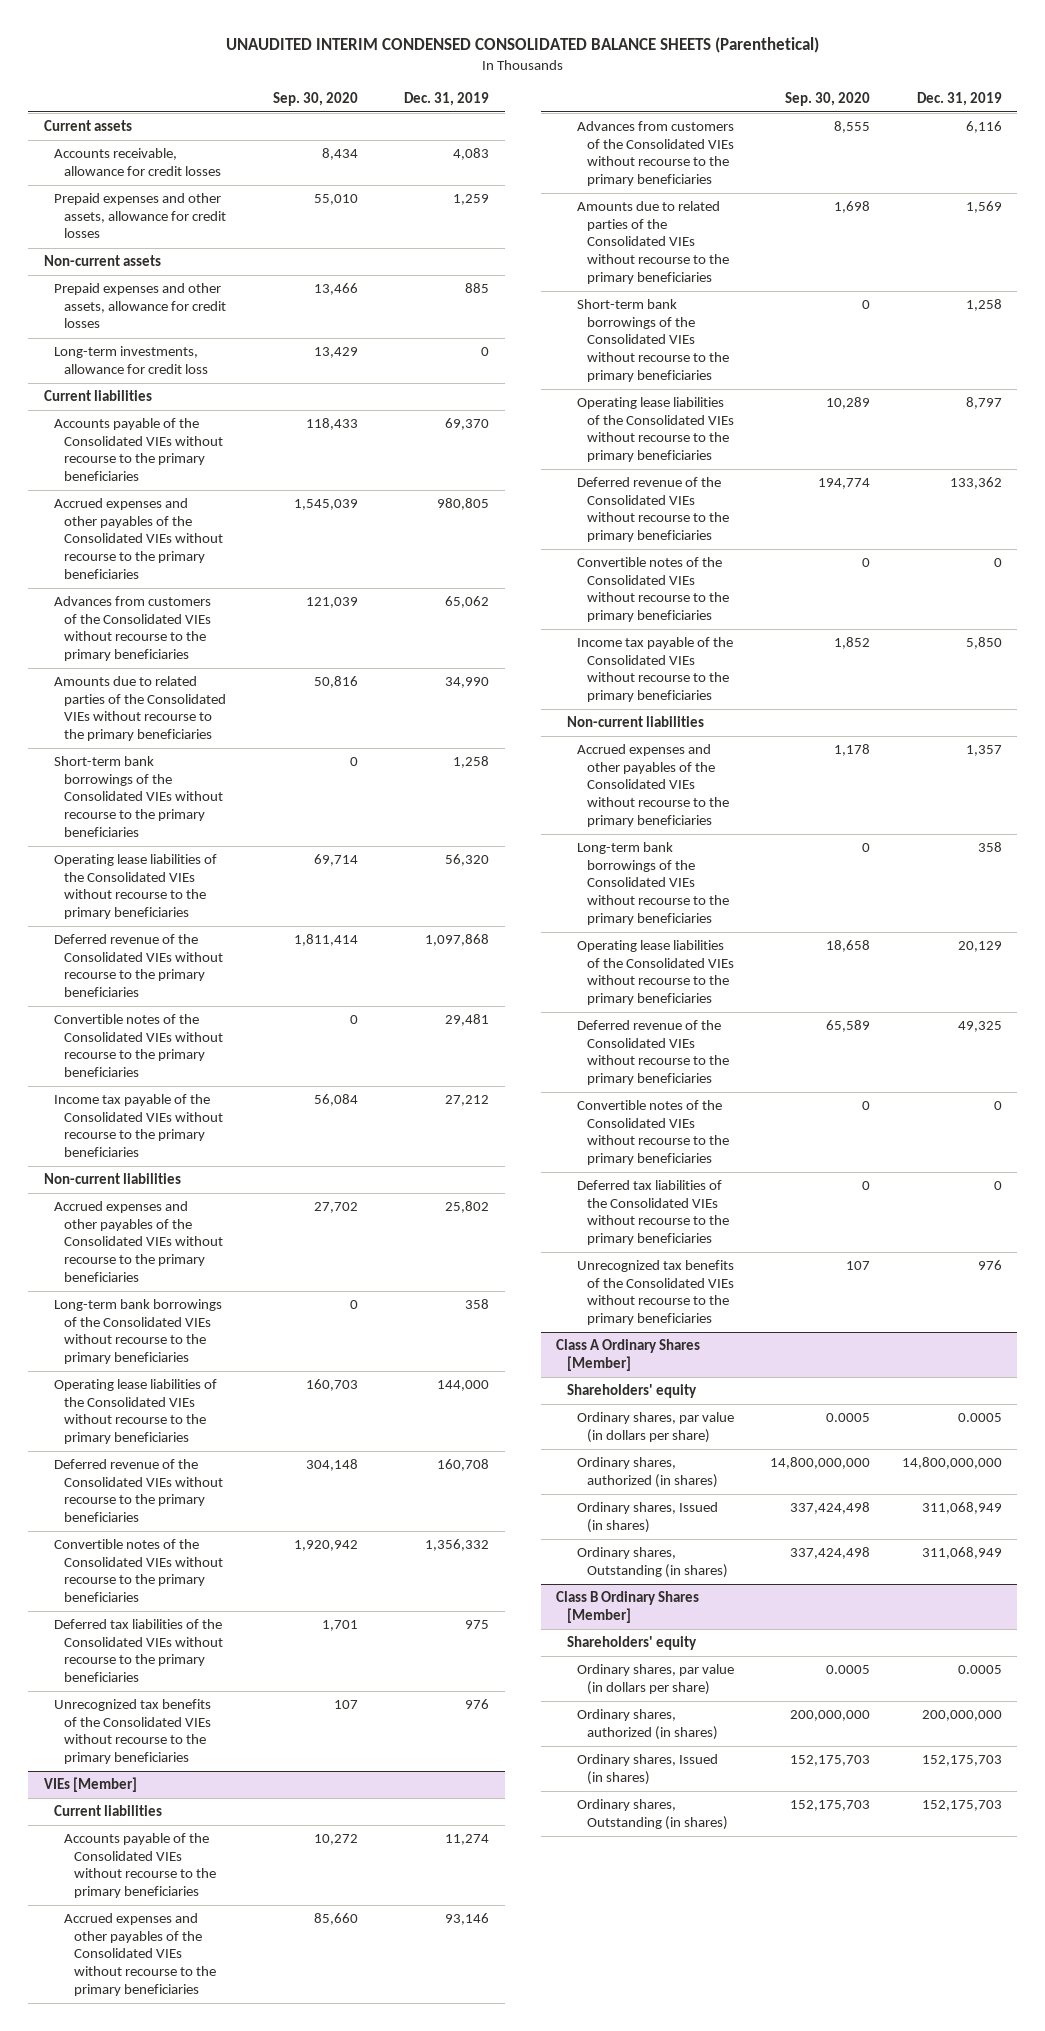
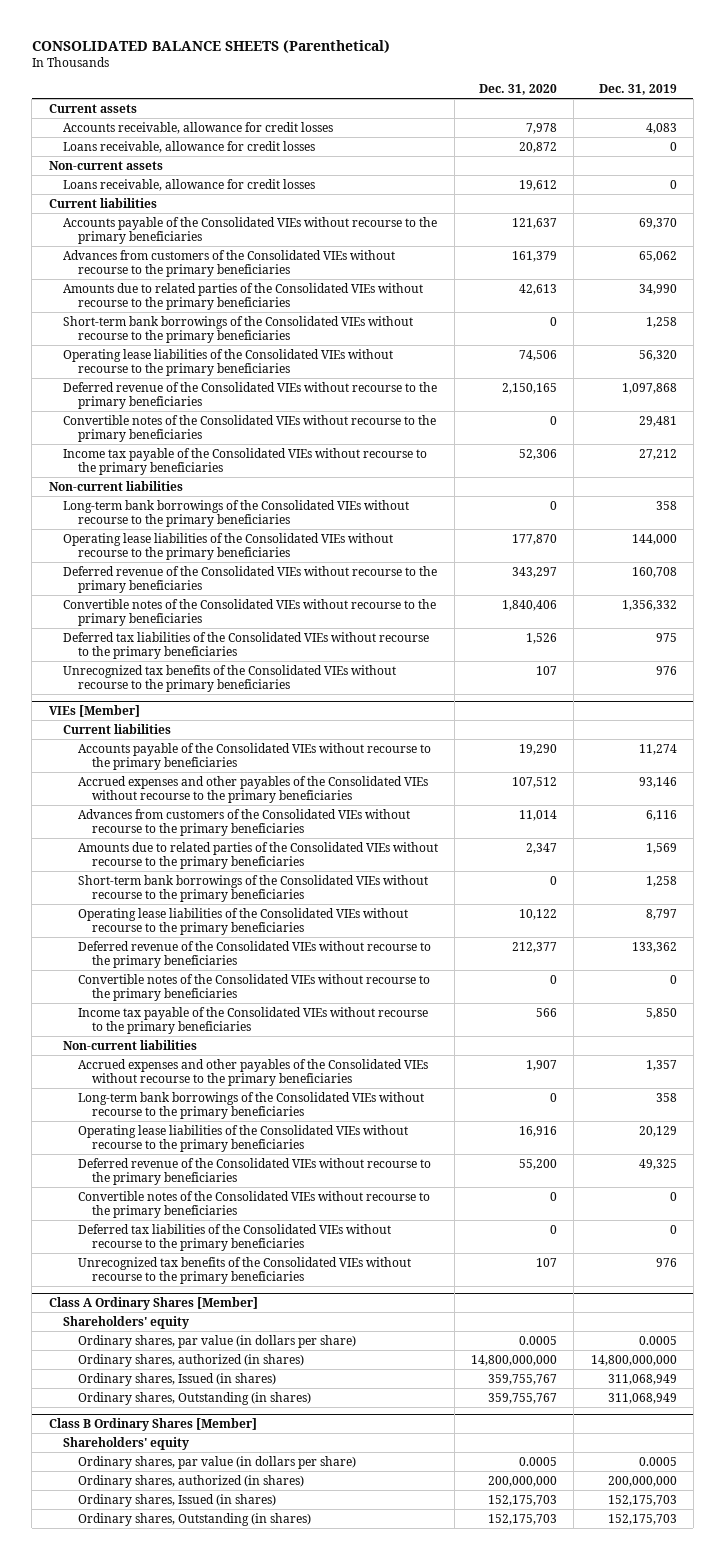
- UNAUDITED INTERIM CONDENSED CONSOLIDATED BALANCE SHEETS (Parenthetical)
+ CONSOLIDATED BALANCE SHEETS (Parenthetical)
- | Sep. 30, 2020 | Dec. 31, 2019
+ | Dec. 31, 2020 | Dec. 31, 2019
- Prepaid expenses and other assets, allowance for credit losses | 55,010 | 1,259
+ Loans receivable, allowance for credit losses | 20,872 | 0
- Prepaid expenses and other assets, allowance for credit losses | 13,466 | 885
- Long-term investments, allowance for credit loss | 13,429 | 0
+ Loans receivable, allowance for credit losses | 19,612 | 0
- Accrued expenses and other payables of the Consolidated VIEs without recourse to the primary beneficiaries | 1,545,039 | 980,805
- Accrued expenses and other payables of the Consolidated VIEs without recourse to the primary beneficiaries | 27,702 | 25,802

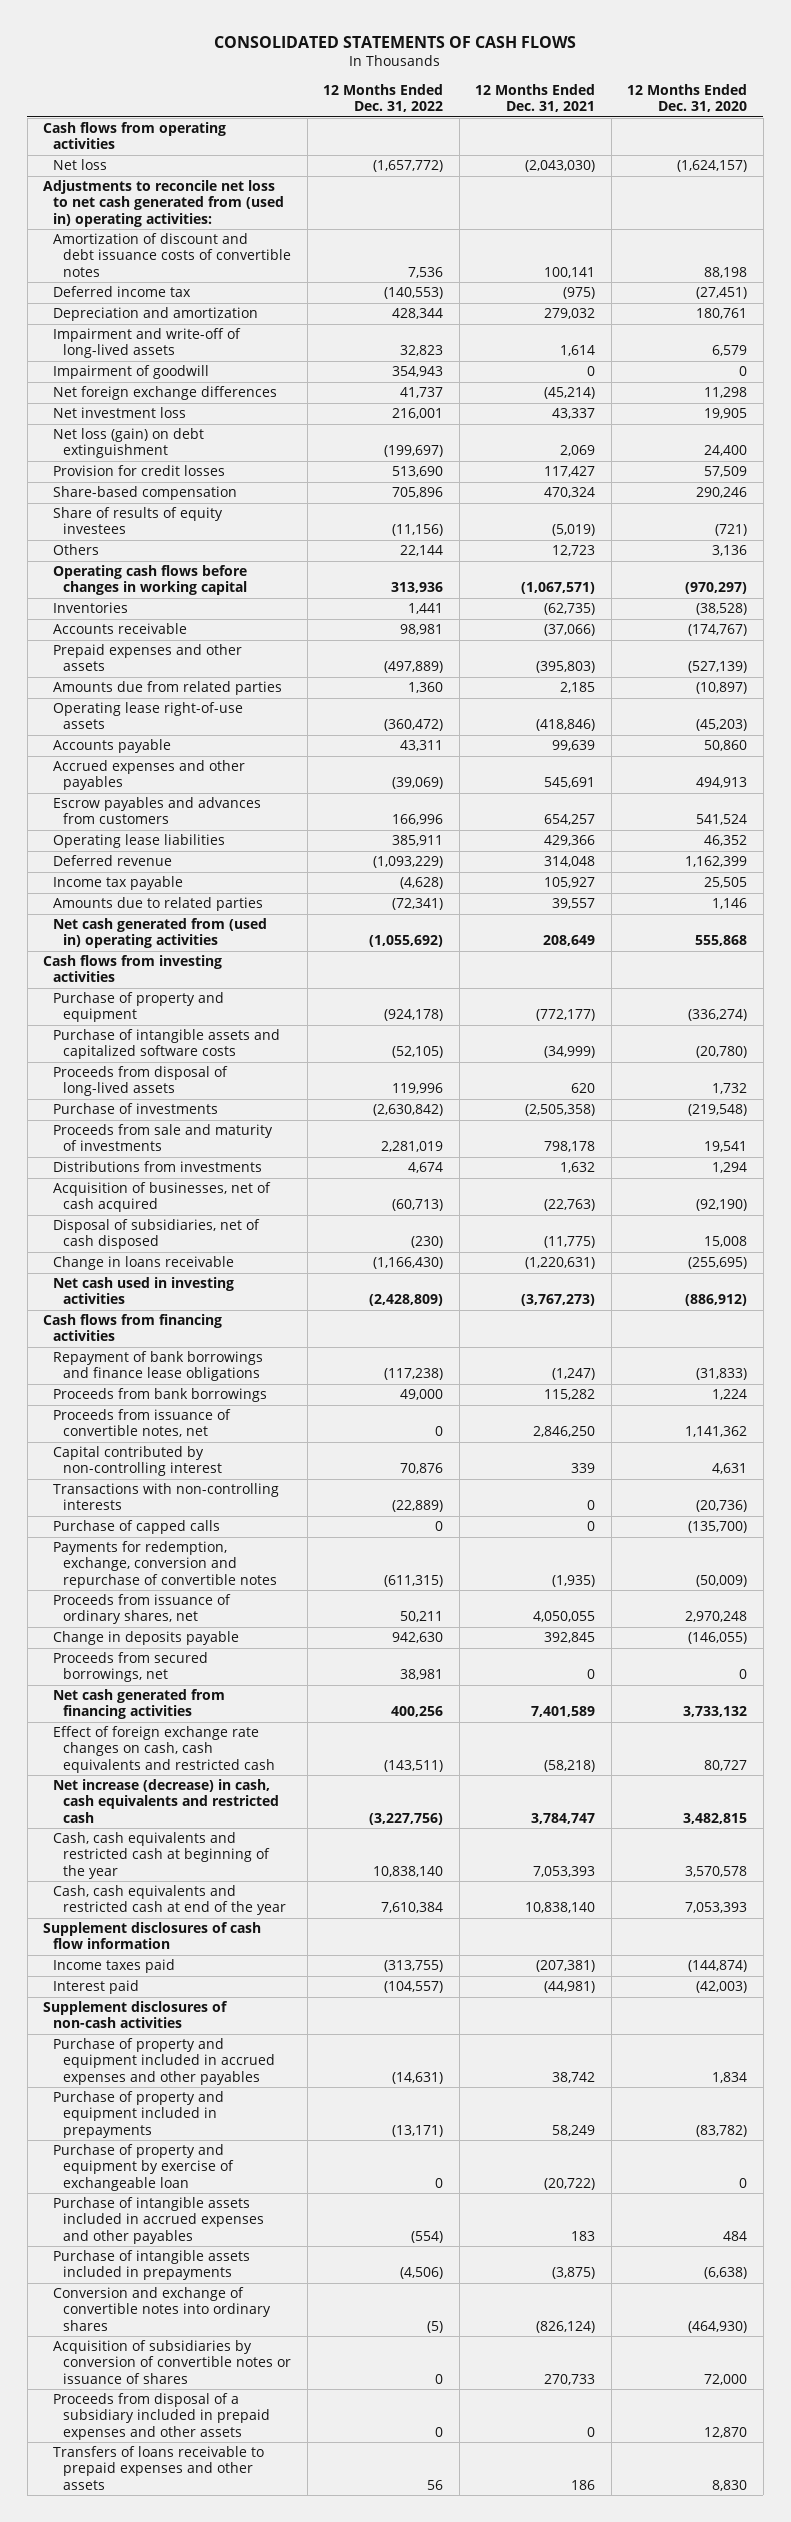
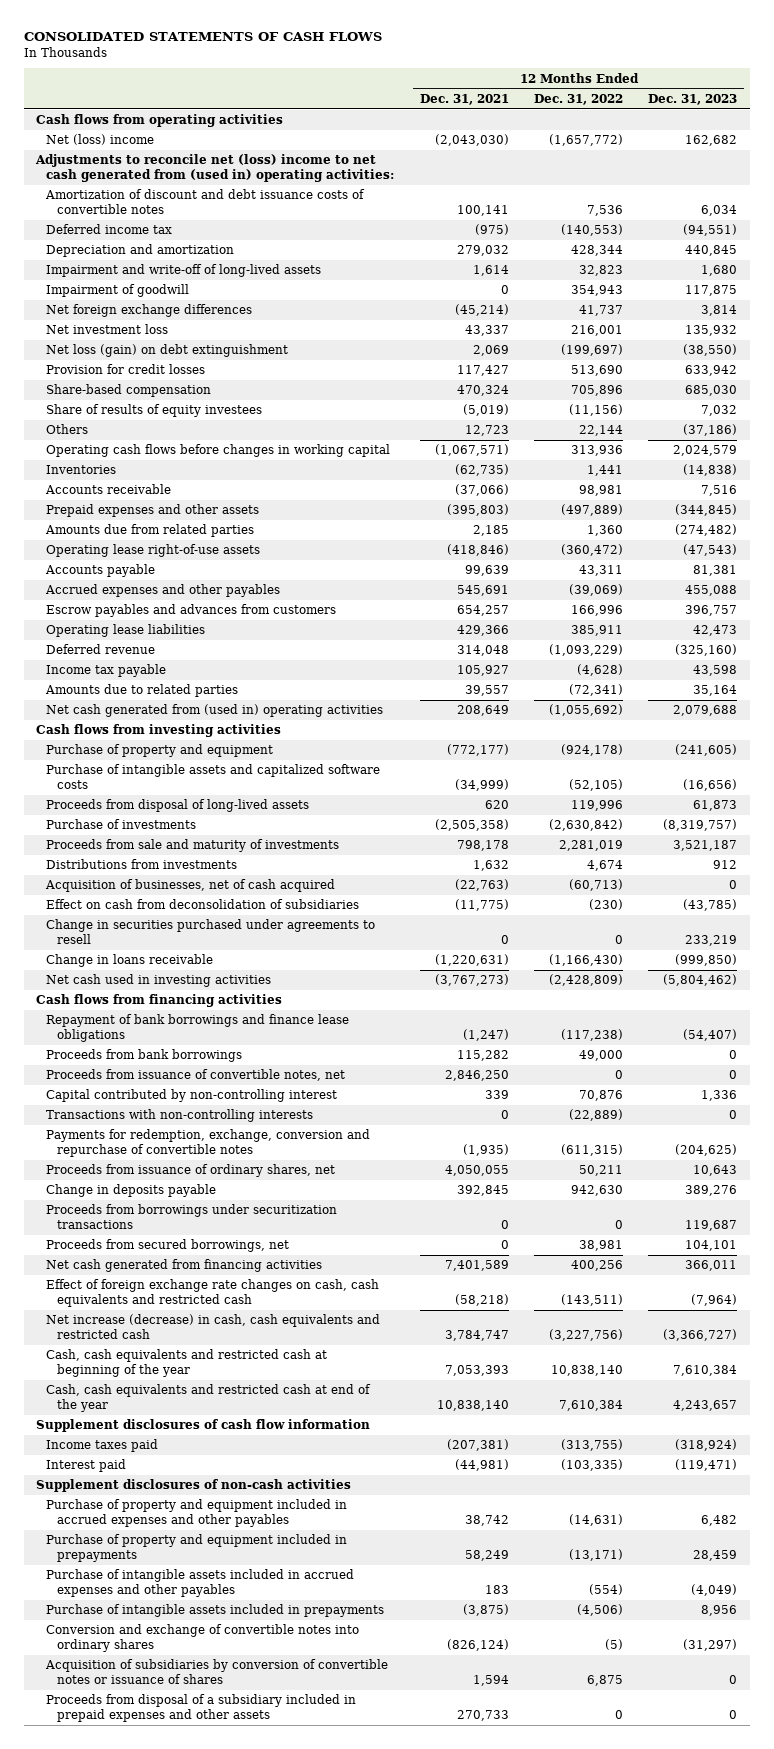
- | 12 Months Ended Dec. 31, 2022 | 12 Months Ended Dec. 31, 2021 | 12 Months Ended Dec. 31, 2020
+ | 12 Months Ended Dec. 31, 2021 | 12 Months Ended Dec. 31, 2022 | 12 Months Ended Dec. 31, 2023
- Net loss | (1,657,772) | (2,043,030) | (1,624,157)
- Adjustments to reconcile net loss to net cash generated from (used in) operating activities:
+ Net (loss) income | (2,043,030) | (1,657,772) | 162,682
+ Adjustments to reconcile net (loss) income to net cash generated from (used in) operating activities:
- Disposal of subsidiaries, net of cash disposed | (230) | (11,775) | 15,008
+ Effect on cash from deconsolidation of subsidiaries | (11,775) | (230) | (43,785)
+ Change in securities purchased under agreements to resell | 0 | 0 | 233,219
- Purchase of capped calls | 0 | 0 | (135,700)
+ Proceeds from borrowings under securitization transactions | 0 | 0 | 119,687
- Interest paid | (104,557) | (44,981) | (42,003)
+ Interest paid | (44,981) | (103,335) | (119,471)
- Purchase of property and equipment by exercise of exchangeable loan | 0 | (20,722) | 0
- Acquisition of subsidiaries by conversion of convertible notes or issuance of shares | 0 | 270,733 | 72,000
- Proceeds from disposal of a subsidiary included in prepaid expenses and other assets | 0 | 0 | 12,870
- Transfers of loans receivable to prepaid expenses and other assets | 56 | 186 | 8,830
+ Acquisition of subsidiaries by conversion of convertible notes or issuance of shares | 1,594 | 6,875 | 0
+ Proceeds from disposal of a subsidiary included in prepaid expenses and other assets | 270,733 | 0 | 0

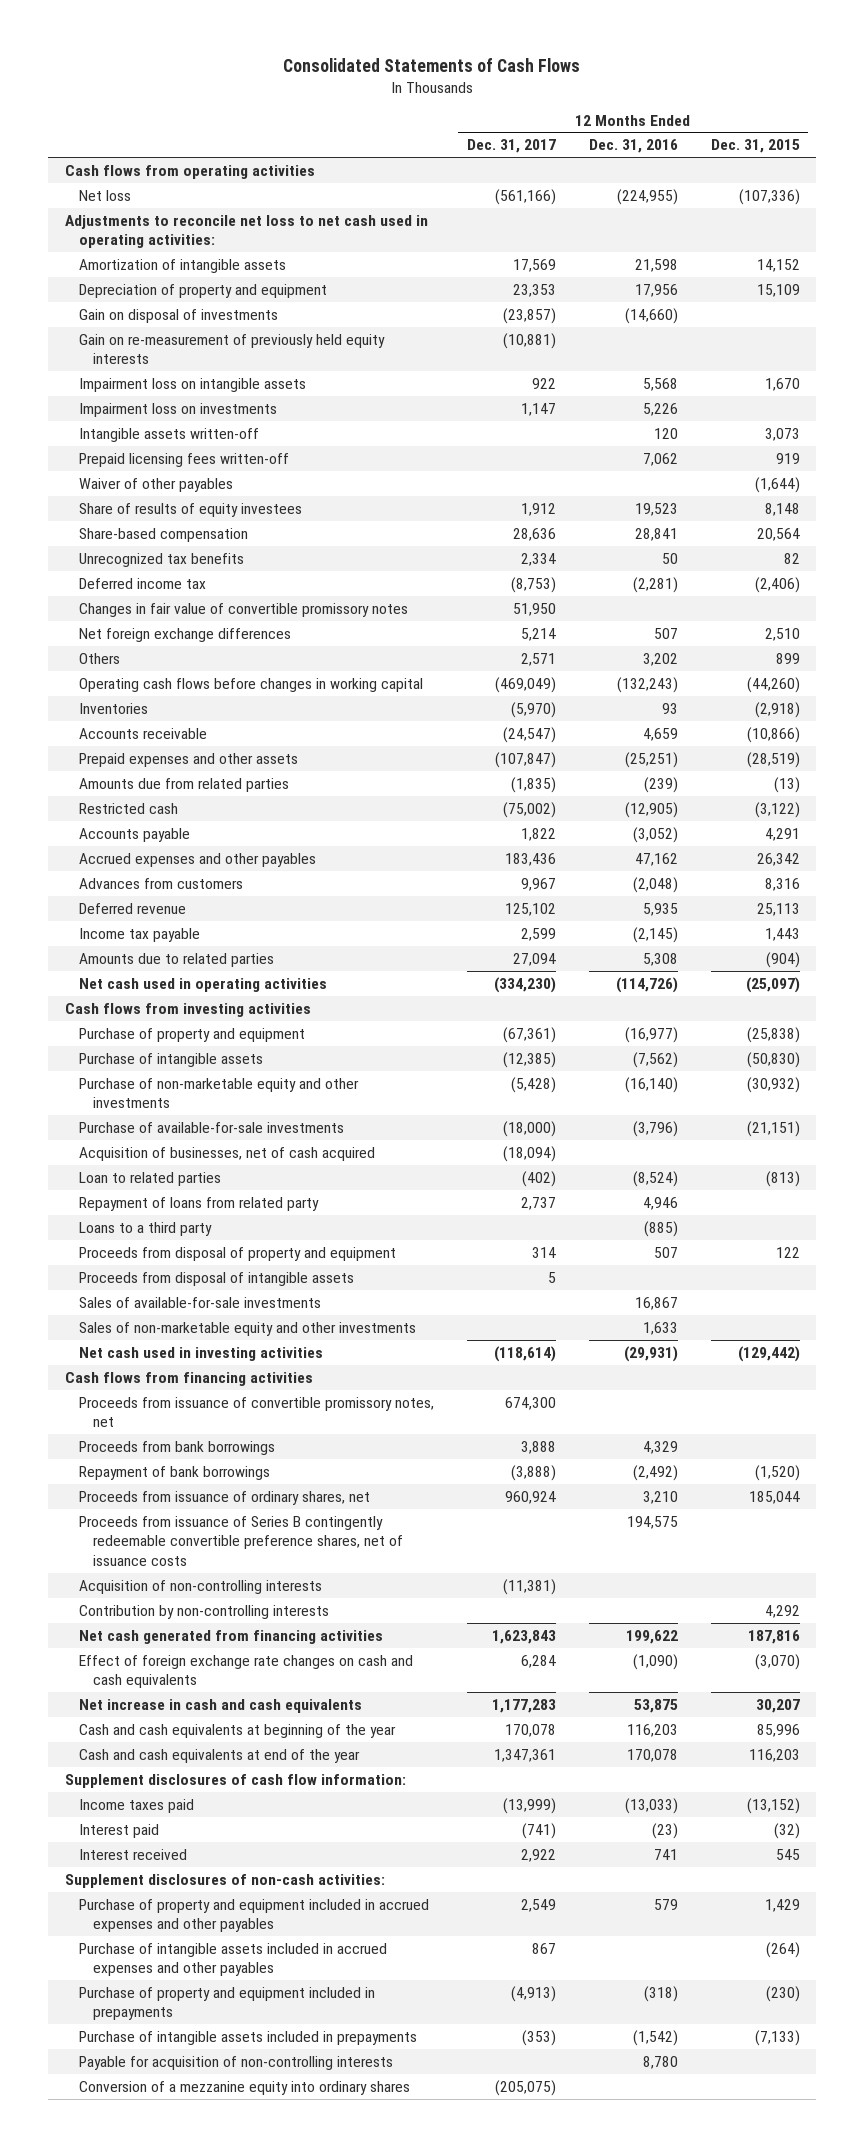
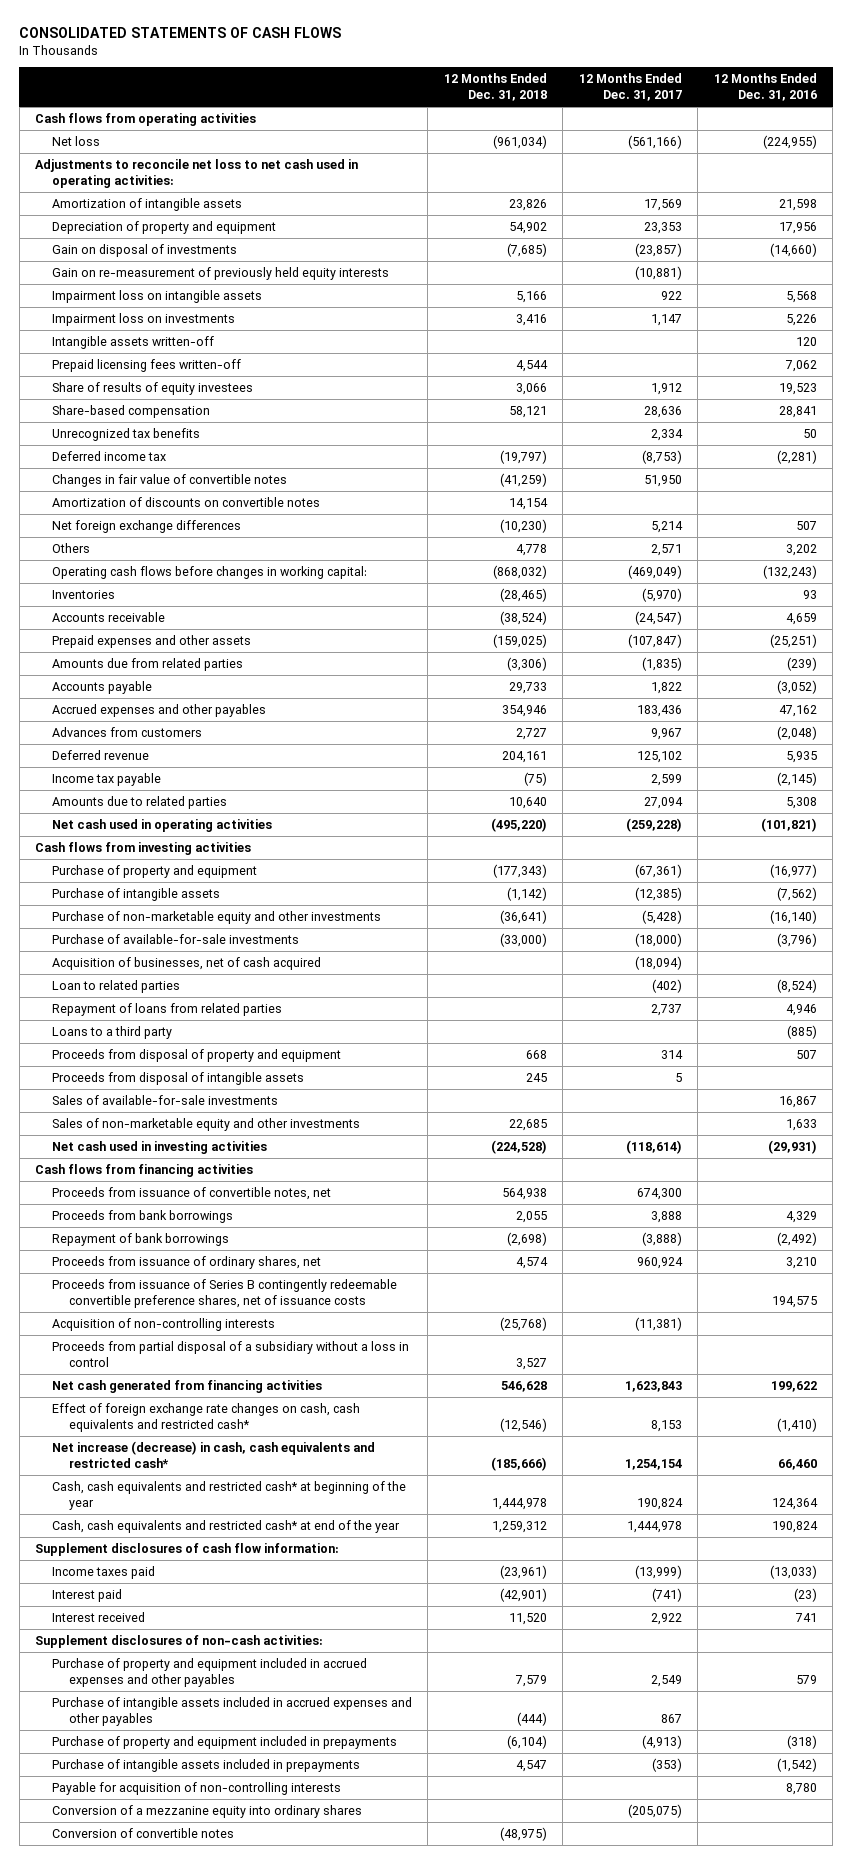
- Consolidated Statements of Cash Flows
+ CONSOLIDATED STATEMENTS OF CASH FLOWS
- | 12 Months Ended Dec. 31, 2017 | 12 Months Ended Dec. 31, 2016 | 12 Months Ended Dec. 31, 2015
+ | 12 Months Ended Dec. 31, 2018 | 12 Months Ended Dec. 31, 2017 | 12 Months Ended Dec. 31, 2016
- Waiver of other payables | | | (1,644)
- Changes in fair value of convertible promissory notes | 51,950 | |
+ Changes in fair value of convertible notes | (41,259) | 51,950 |
+ Amortization of discounts on convertible notes | 14,154 | |
- Operating cash flows before changes in working capital | (469,049) | (132,243) | (44,260)
+ Operating cash flows before changes in working capital: | (868,032) | (469,049) | (132,243)
- Restricted cash | (75,002) | (12,905) | (3,122)
- Net cash used in operating activities | (334,230) | (114,726) | (25,097)
+ Net cash used in operating activities | (495,220) | (259,228) | (101,821)
- Repayment of loans from related party | 2,737 | 4,946 |
+ Repayment of loans from related parties | | 2,737 | 4,946
- Proceeds from issuance of convertible promissory notes, net | 674,300 | |
+ Proceeds from issuance of convertible notes, net | 564,938 | 674,300 |
- Contribution by non-controlling interests | | | 4,292
+ Proceeds from partial disposal of a subsidiary without a loss in control | 3,527 | |
- Effect of foreign exchange rate changes on cash and cash equivalents | 6,284 | (1,090) | (3,070)
- Net increase in cash and cash equivalents | 1,177,283 | 53,875 | 30,207
- Cash and cash equivalents at beginning of the year | 170,078 | 116,203 | 85,996
- Cash and cash equivalents at end of the year | 1,347,361 | 170,078 | 116,203
+ Effect of foreign exchange rate changes on cash, cash equivalents and restricted cash* | (12,546) | 8,153 | (1,410)
+ Net increase (decrease) in cash, cash equivalents and restricted cash* | (185,666) | 1,254,154 | 66,460
+ Cash, cash equivalents and restricted cash* at beginning of the year | 1,444,978 | 190,824 | 124,364
+ Cash, cash equivalents and restricted cash* at end of the year | 1,259,312 | 1,444,978 | 190,824
+ Conversion of convertible notes | (48,975) | |

